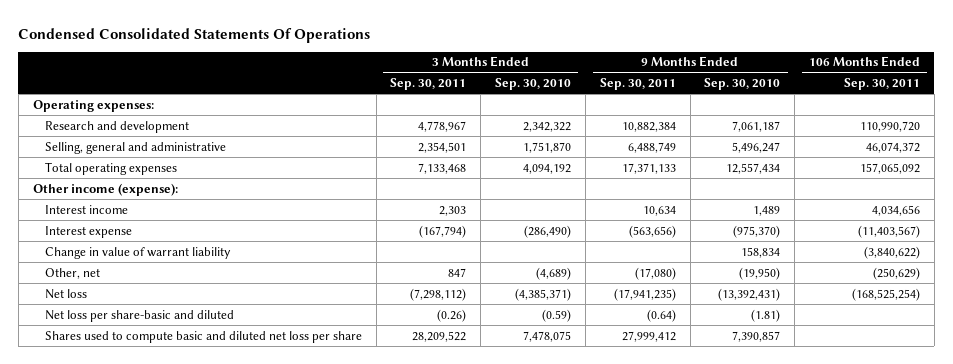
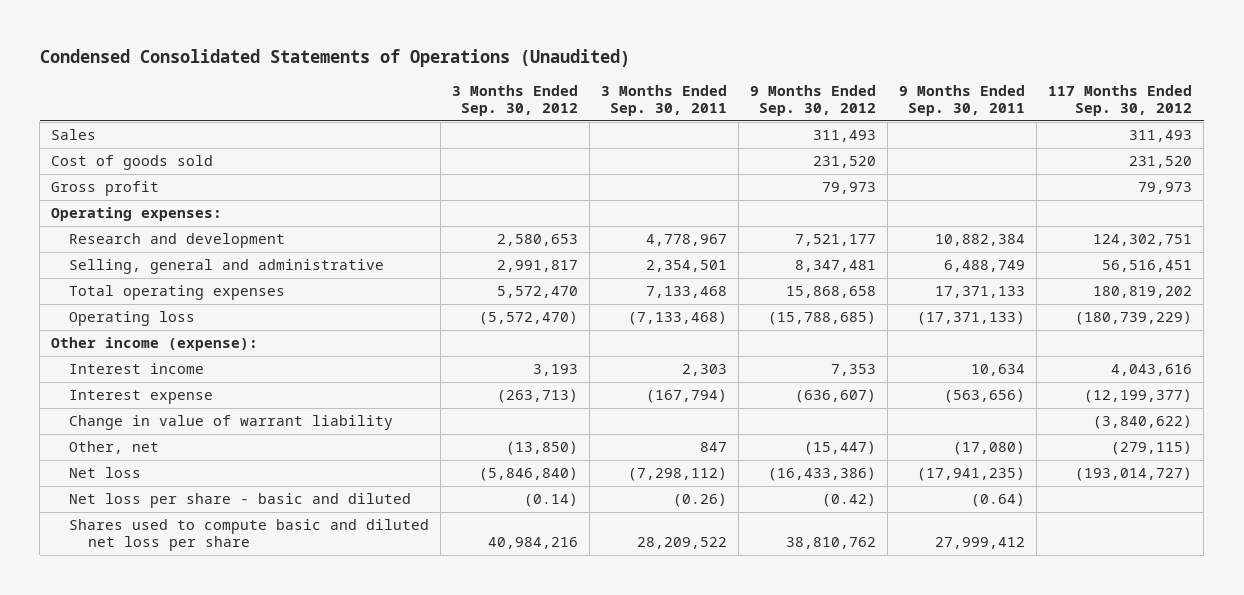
- Condensed Consolidated Statements Of Operations
+ Condensed Consolidated Statements of Operations (Unaudited)
- | 3 Months Ended Sep. 30, 2011 | 3 Months Ended Sep. 30, 2010 | 9 Months Ended Sep. 30, 2011 | 9 Months Ended Sep. 30, 2010 | 106 Months Ended Sep. 30, 2011
+ | 3 Months Ended Sep. 30, 2012 | 3 Months Ended Sep. 30, 2011 | 9 Months Ended Sep. 30, 2012 | 9 Months Ended Sep. 30, 2011 | 117 Months Ended Sep. 30, 2012
+ Sales | | | 311,493 | | 311,493
+ Cost of goods sold | | | 231,520 | | 231,520
+ Gross profit | | | 79,973 | | 79,973
+ Operating loss | (5,572,470) | (7,133,468) | (15,788,685) | (17,371,133) | (180,739,229)
- Net loss per share-basic and diluted | (0.26) | (0.59) | (0.64) | (1.81) |
+ Net loss per share - basic and diluted | (0.14) | (0.26) | (0.42) | (0.64) |

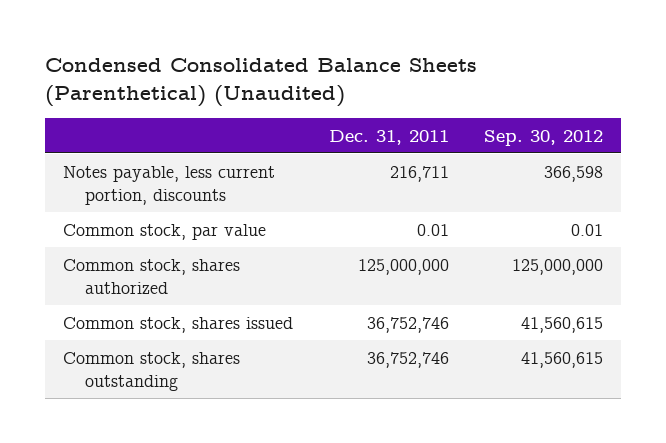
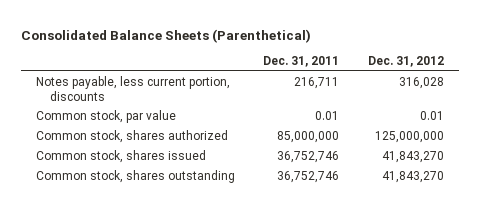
- Condensed Consolidated Balance Sheets (Parenthetical) (Unaudited)
+ Consolidated Balance Sheets (Parenthetical)
- | Dec. 31, 2011 | Sep. 30, 2012
+ | Dec. 31, 2011 | Dec. 31, 2012
- Common stock, shares authorized | 125,000,000 | 125,000,000
+ Common stock, shares authorized | 85,000,000 | 125,000,000

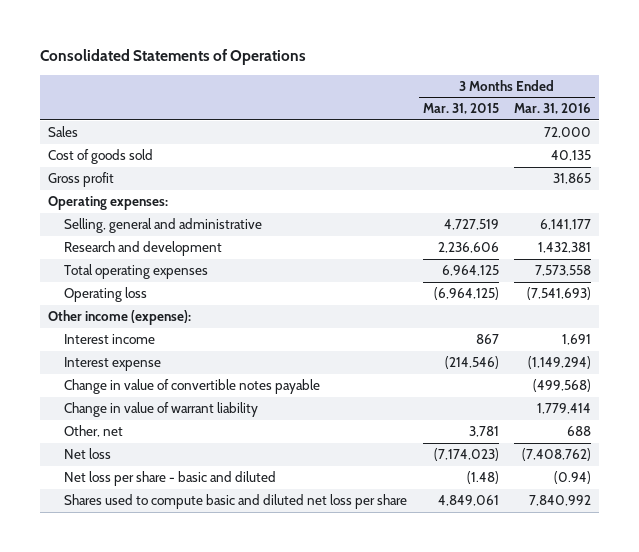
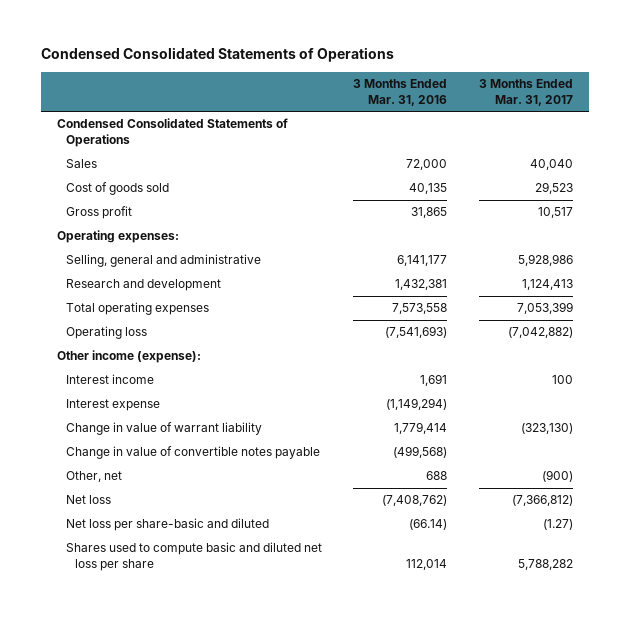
- Consolidated Statements of Operations
+ Condensed Consolidated Statements of Operations
- | 3 Months Ended Mar. 31, 2015 | 3 Months Ended Mar. 31, 2016
+ | 3 Months Ended Mar. 31, 2016 | 3 Months Ended Mar. 31, 2017
+ Condensed Consolidated Statements of Operations
moved down: Change in value of convertible notes payable | (499,568) |
- Net loss per share - basic and diluted | (1.48) | (0.94)
- Shares used to compute basic and diluted net loss per share | 4,849,061 | 7,840,992
+ Net loss per share-basic and diluted | (66.14) | (1.27)
+ Shares used to compute basic and diluted net loss per share | 112,014 | 5,788,282

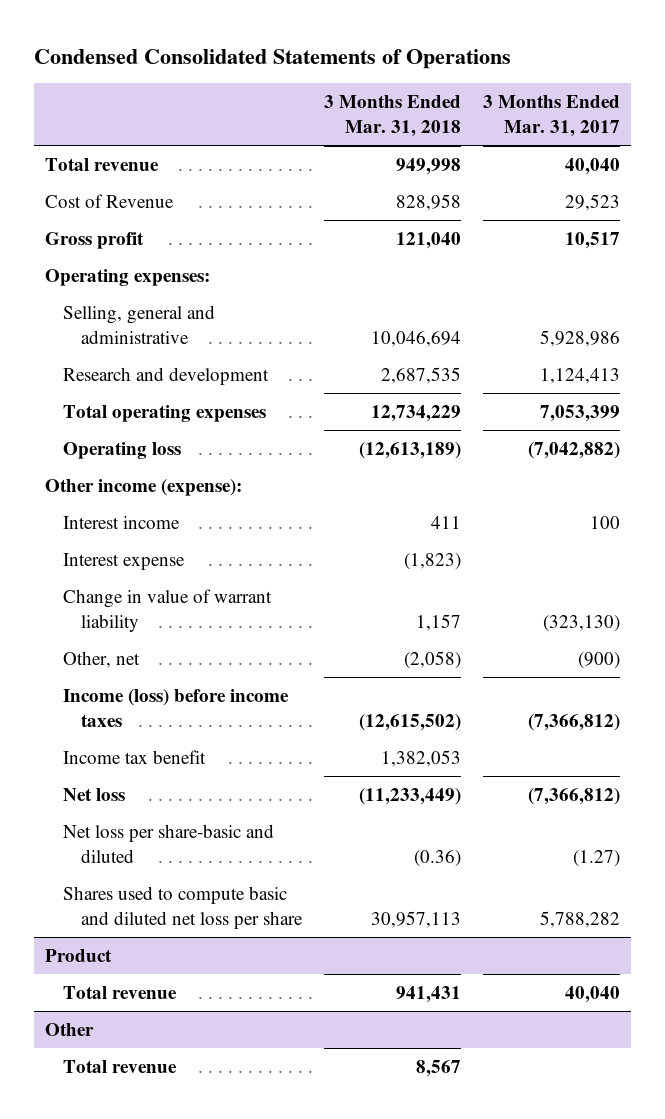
- | 3 Months Ended Mar. 31, 2016 | 3 Months Ended Mar. 31, 2017
+ | 3 Months Ended Mar. 31, 2018 | 3 Months Ended Mar. 31, 2017
- Condensed Consolidated Statements of Operations
- Sales | 72,000 | 40,040
- Cost of goods sold | 40,135 | 29,523
+ Total revenue | 949,998 | 40,040
+ Cost of Revenue | 828,958 | 29,523
- Change in value of convertible notes payable | (499,568) |
+ Income (loss) before income taxes | (12,615,502) | (7,366,812)
+ Income tax benefit | 1,382,053 |
+ Product
+ Total revenue | 941,431 | 40,040
+ Other
+ Total revenue | 8,567 |

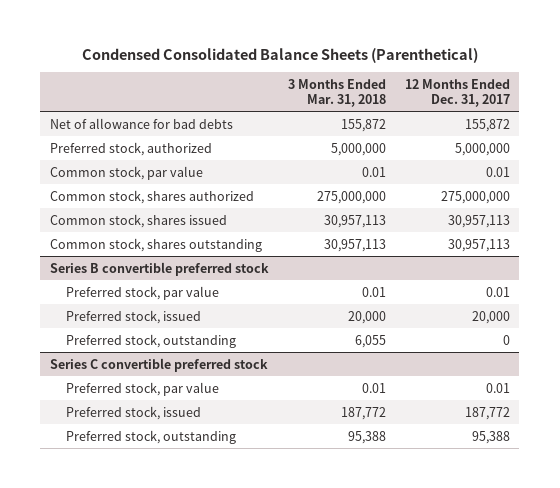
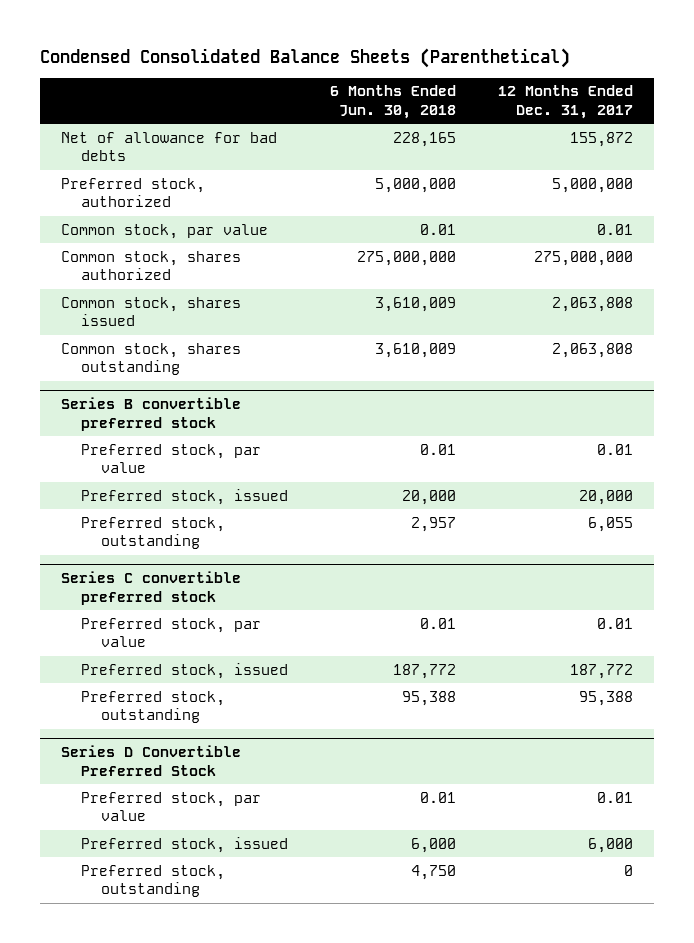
- | 3 Months Ended Mar. 31, 2018 | 12 Months Ended Dec. 31, 2017
+ | 6 Months Ended Jun. 30, 2018 | 12 Months Ended Dec. 31, 2017
- Common stock, shares issued | 30,957,113 | 30,957,113
- Common stock, shares outstanding | 30,957,113 | 30,957,113
+ Common stock, shares issued | 3,610,009 | 2,063,808
+ Common stock, shares outstanding | 3,610,009 | 2,063,808
@ Series B convertible preferred stock
- Preferred stock, outstanding | 6,055 | 0
+ Preferred stock, outstanding | 2,957 | 6,055
+ Series D Convertible Preferred Stock
+ Preferred stock, par value | 0.01 | 0.01
+ Preferred stock, issued | 6,000 | 6,000
+ Preferred stock, outstanding | 4,750 | 0

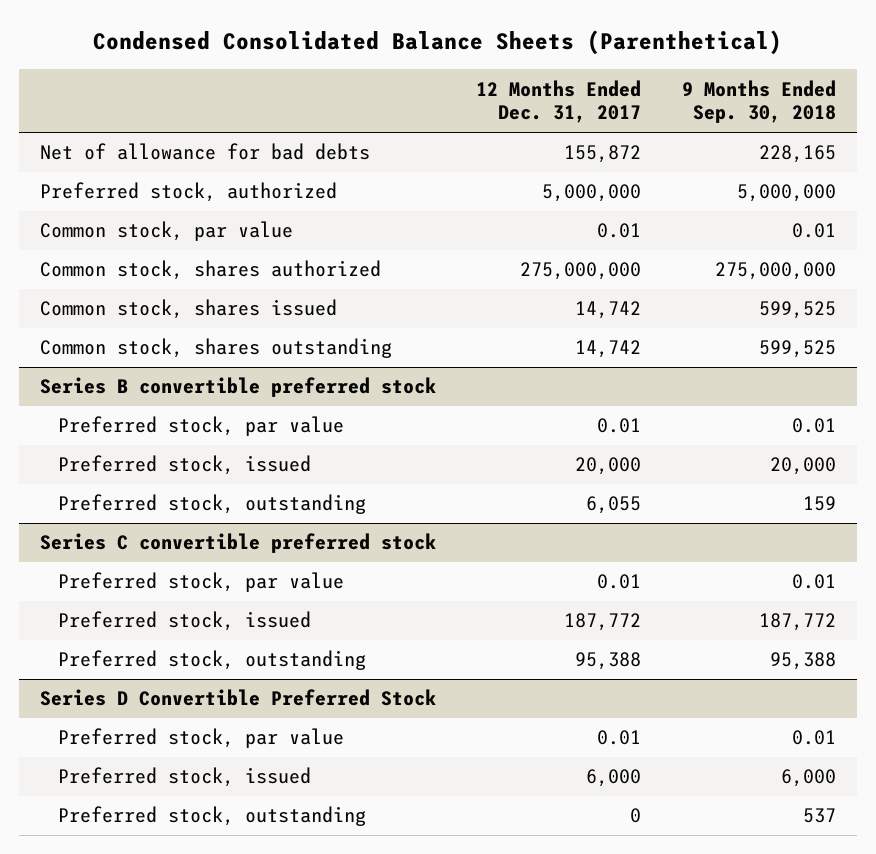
- | 6 Months Ended Jun. 30, 2018 | 12 Months Ended Dec. 31, 2017
+ | 12 Months Ended Dec. 31, 2017 | 9 Months Ended Sep. 30, 2018
- Common stock, shares issued | 3,610,009 | 2,063,808
- Common stock, shares outstanding | 3,610,009 | 2,063,808
+ Common stock, shares issued | 14,742 | 599,525
+ Common stock, shares outstanding | 14,742 | 599,525

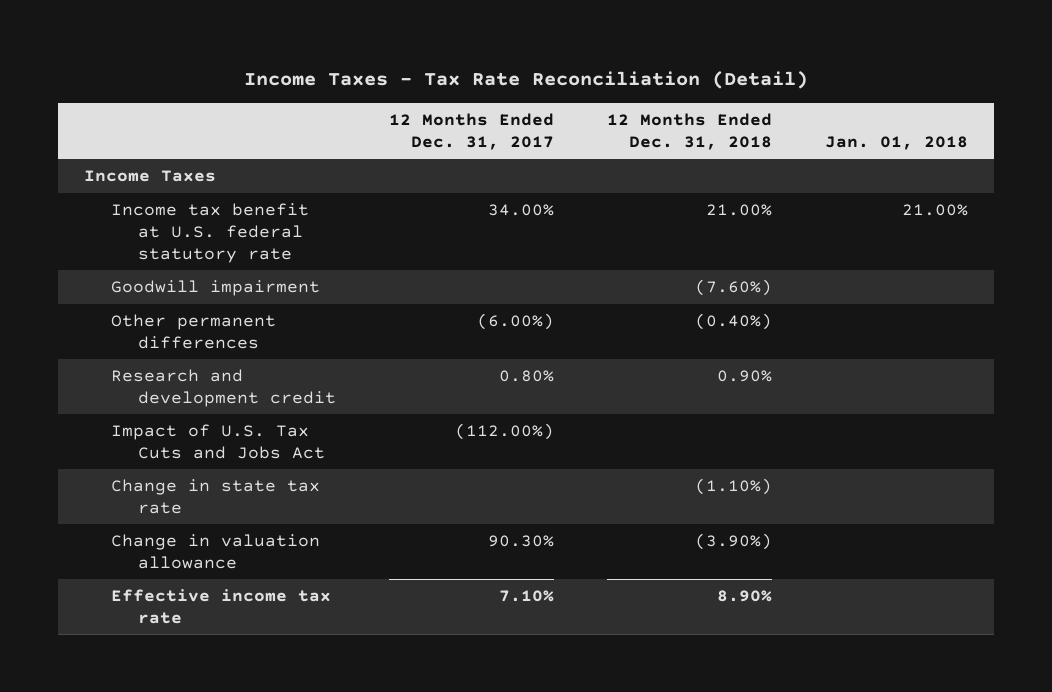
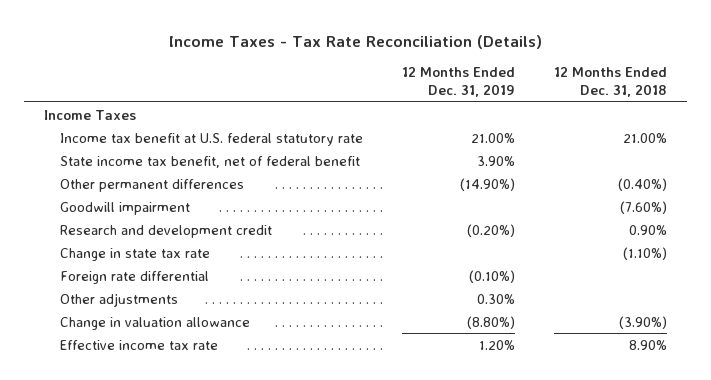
- Income Taxes - Tax Rate Reconciliation (Detail)
+ Income Taxes - Tax Rate Reconciliation (Details)
- | 12 Months Ended Dec. 31, 2017 | 12 Months Ended Dec. 31, 2018 | Jan. 01, 2018
+ | 12 Months Ended Dec. 31, 2019 | 12 Months Ended Dec. 31, 2018
+ State income tax benefit, net of federal benefit | 3.90% |
moved down: Goodwill impairment | | (7.60%)
- Impact of U.S. Tax Cuts and Jobs Act | (112.00%) | |
+ Foreign rate differential | (0.10%) |
+ Other adjustments | 0.30% |

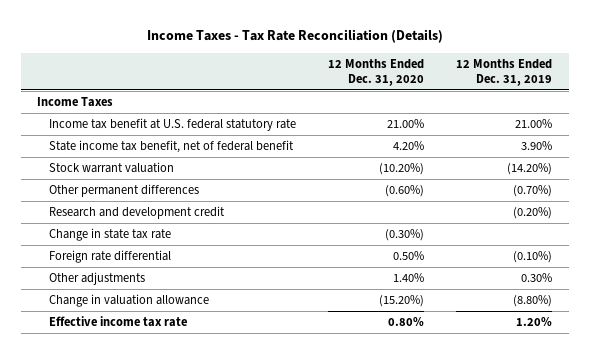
- | 12 Months Ended Dec. 31, 2019 | 12 Months Ended Dec. 31, 2018
+ | 12 Months Ended Dec. 31, 2020 | 12 Months Ended Dec. 31, 2019
- Other permanent differences | (14.90%) | (0.40%)
- Goodwill impairment | | (7.60%)
+ Stock warrant valuation | (10.20%) | (14.20%)
+ Other permanent differences | (0.60%) | (0.70%)

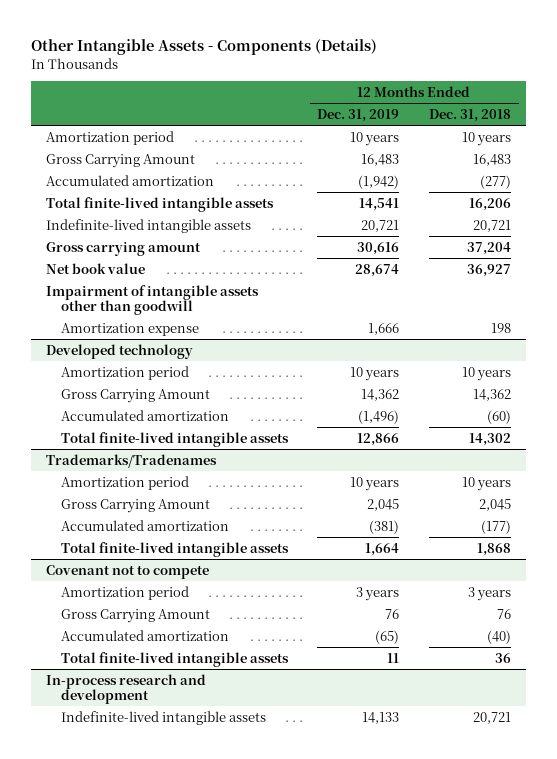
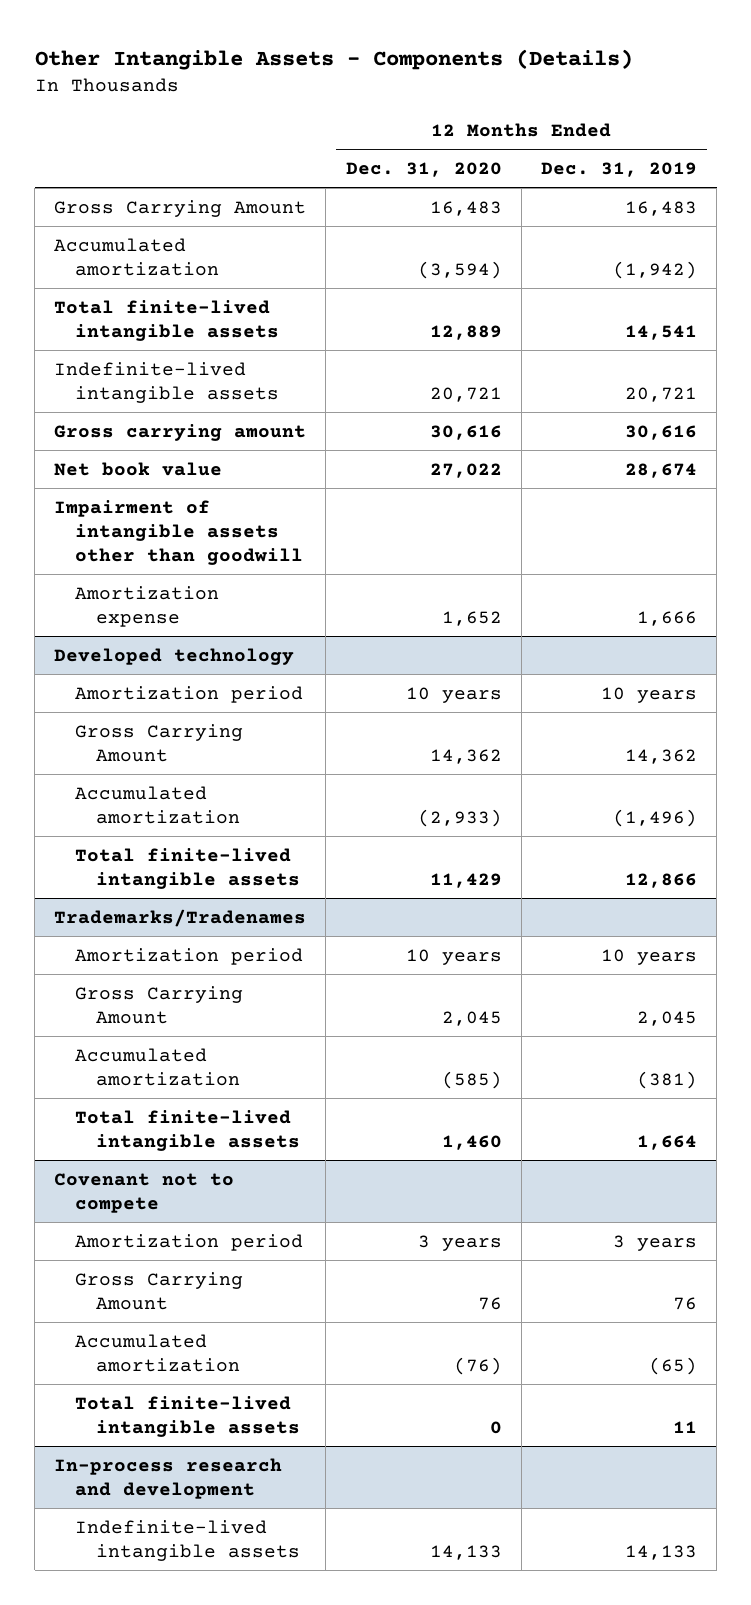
- | 12 Months Ended Dec. 31, 2019 | 12 Months Ended Dec. 31, 2018
+ | 12 Months Ended Dec. 31, 2020 | 12 Months Ended Dec. 31, 2019
- Amortization period | 10 years | 10 years

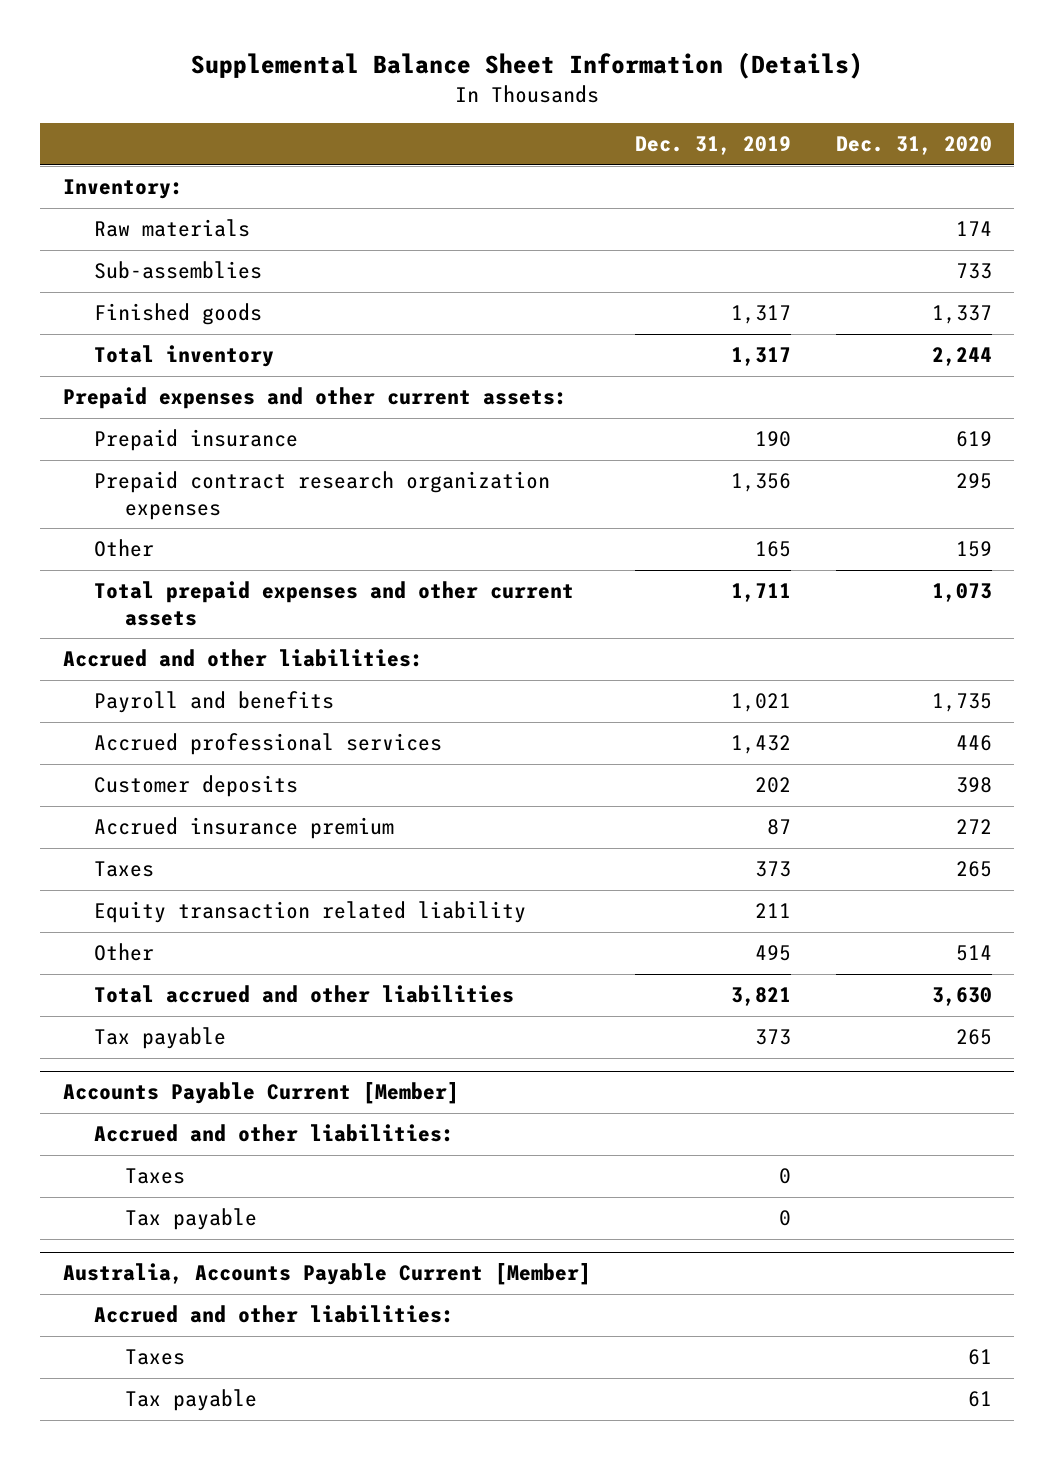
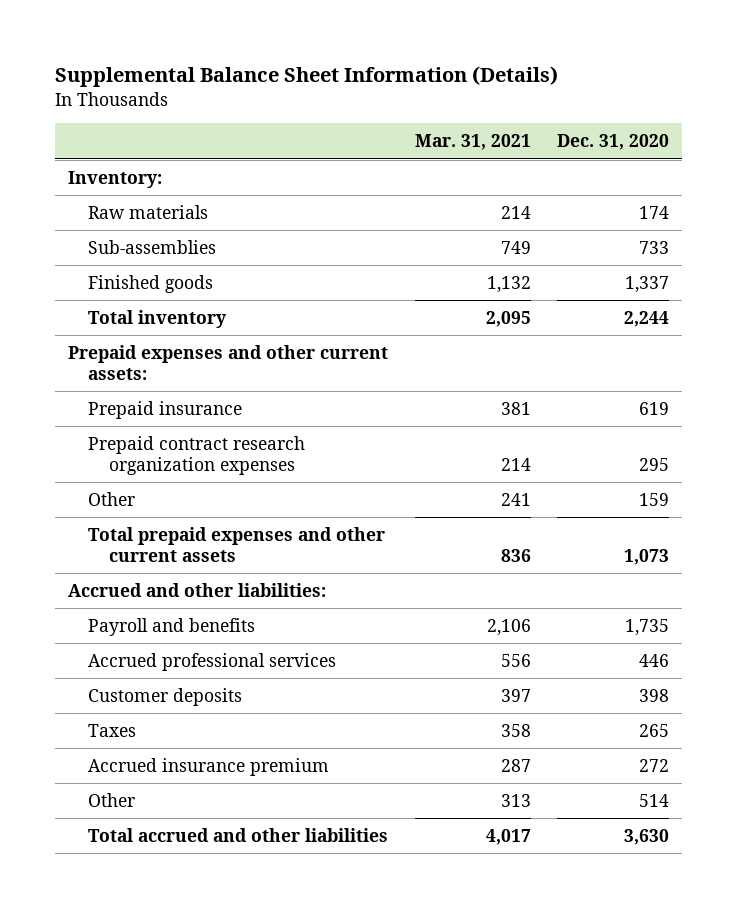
- | Dec. 31, 2019 | Dec. 31, 2020
+ | Mar. 31, 2021 | Dec. 31, 2020
- Equity transaction related liability | 211 |
moved down: Accrued insurance premium | 287 | 272
- Tax payable | 373 | 265
- Accounts Payable Current [Member]
- Accrued and other liabilities:
- Taxes | 0 |
- Tax payable | 0 |
- Australia, Accounts Payable Current [Member]
- Accrued and other liabilities:
- Taxes | | 61
- Tax payable | | 61

